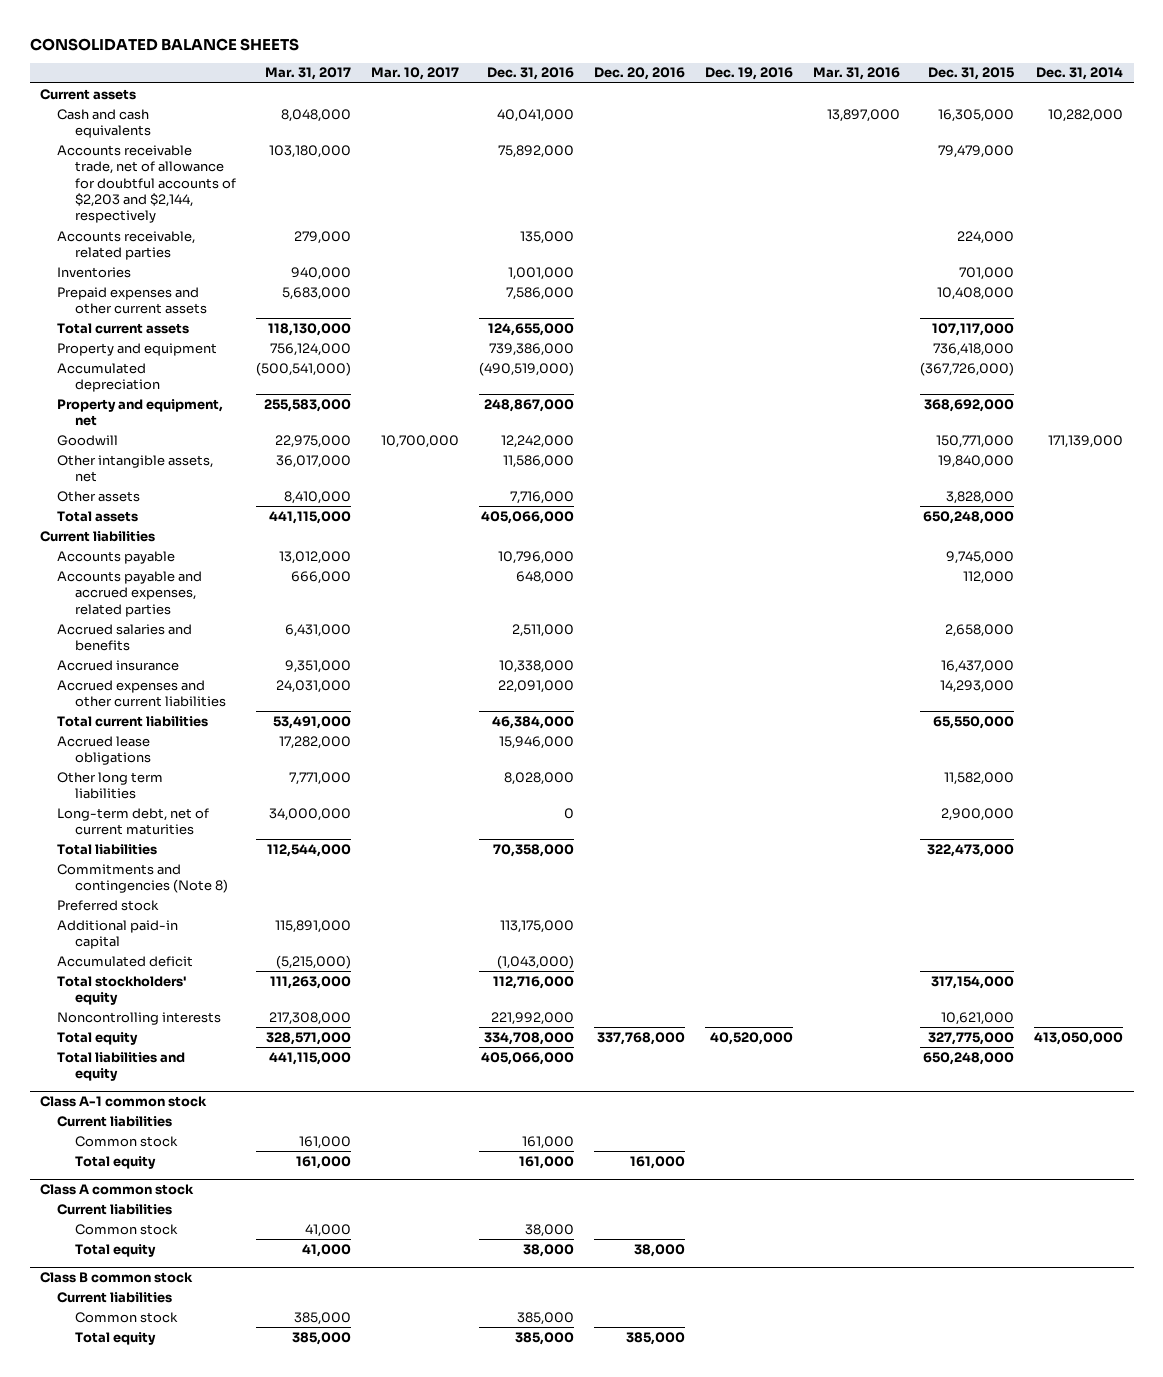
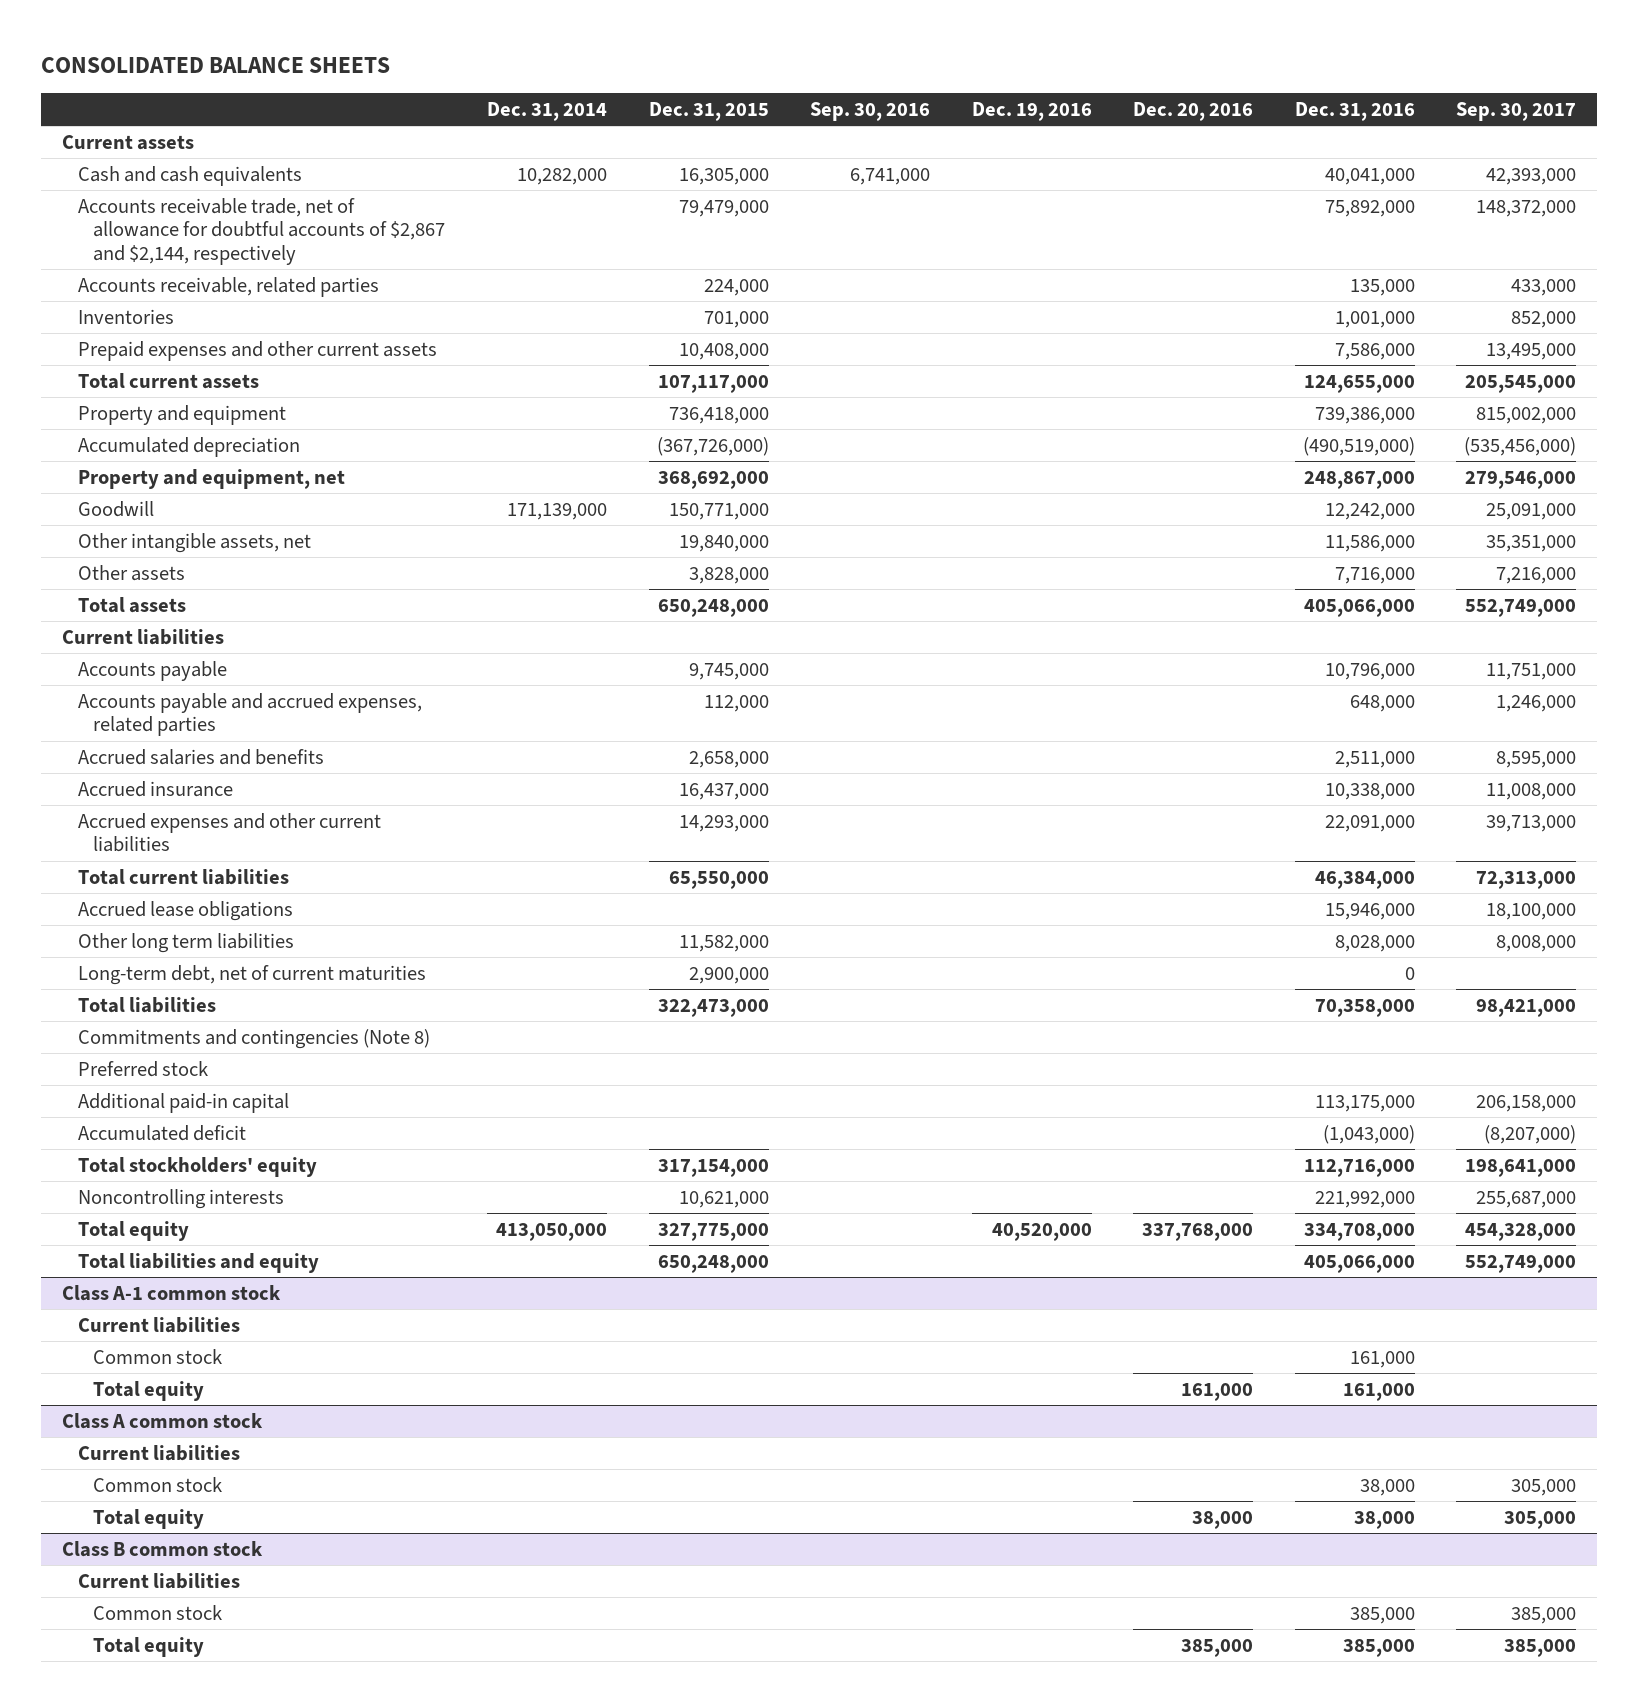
- | Mar. 31, 2017 | Mar. 10, 2017 | Dec. 31, 2016 | Dec. 20, 2016 | Dec. 19, 2016 | Mar. 31, 2016 | Dec. 31, 2015 | Dec. 31, 2014
+ | Dec. 31, 2014 | Dec. 31, 2015 | Sep. 30, 2016 | Dec. 19, 2016 | Dec. 20, 2016 | Dec. 31, 2016 | Sep. 30, 2017
- Accounts receivable trade, net of allowance for doubtful accounts of $2,203 and $2,144, respectively | 103,180,000 | | 75,892,000 | | | | 79,479,000 |
+ Accounts receivable trade, net of allowance for doubtful accounts of $2,867 and $2,144, respectively | | 79,479,000 | | | | 75,892,000 | 148,372,000

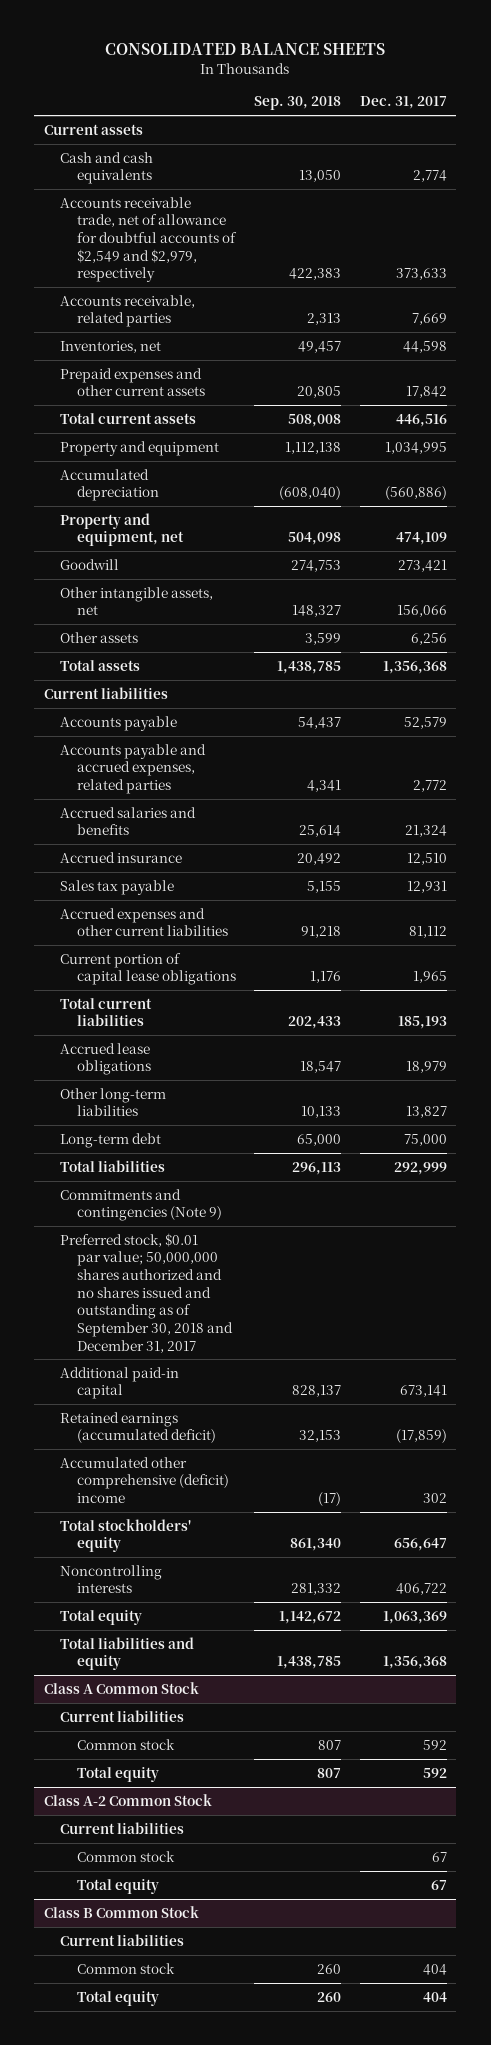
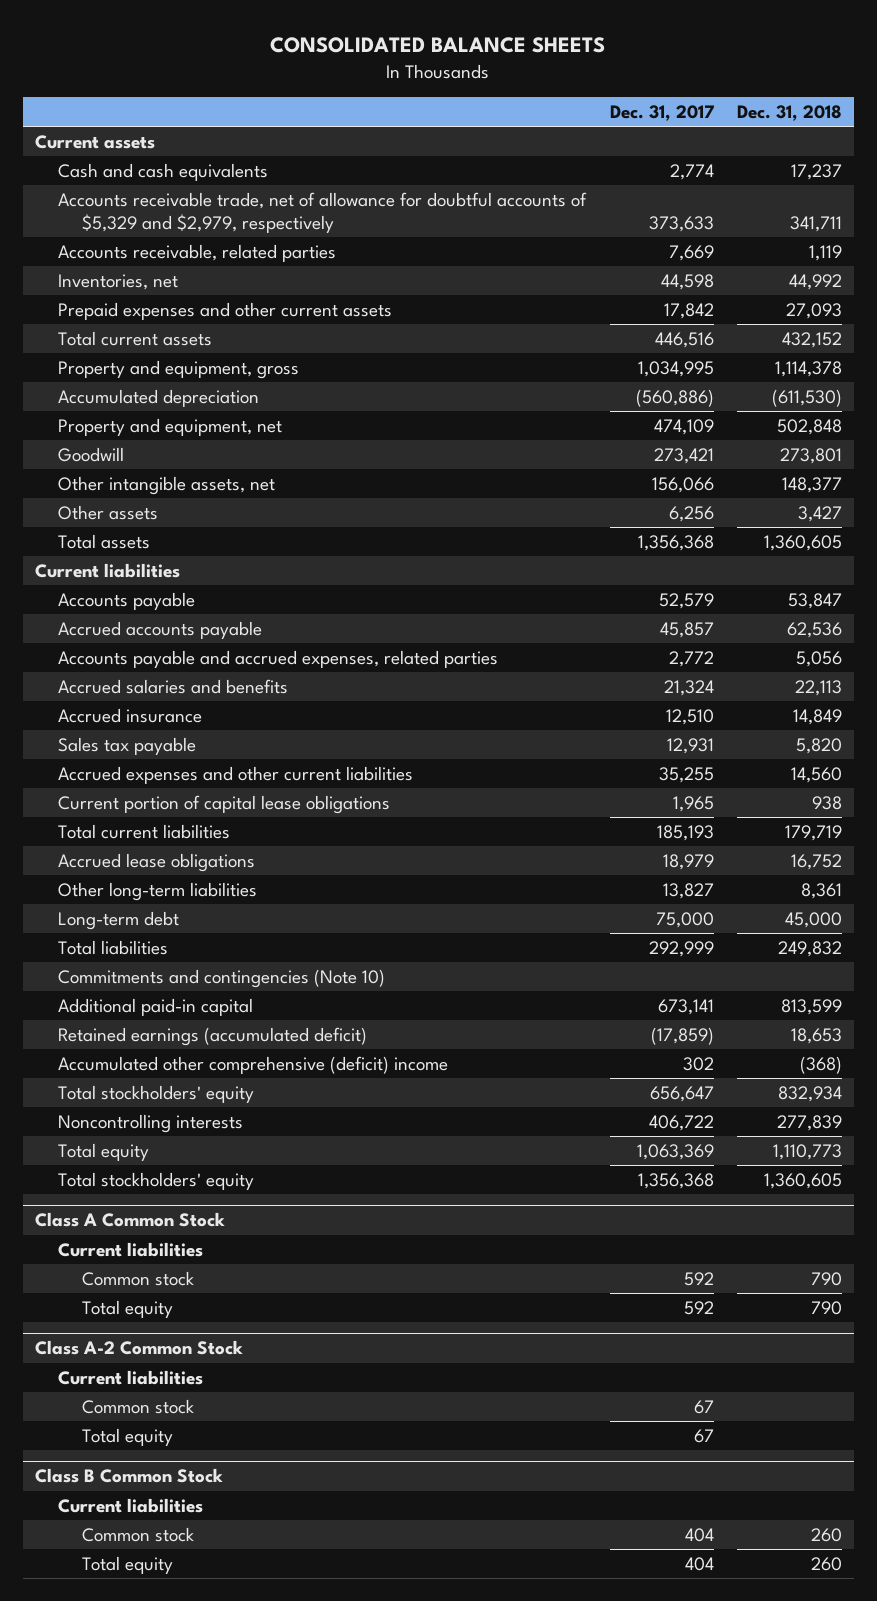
- | Sep. 30, 2018 | Dec. 31, 2017
+ | Dec. 31, 2017 | Dec. 31, 2018
- Accounts receivable trade, net of allowance for doubtful accounts of $2,549 and $2,979, respectively | 422,383 | 373,633
+ Accounts receivable trade, net of allowance for doubtful accounts of $5,329 and $2,979, respectively | 373,633 | 341,711
- Property and equipment | 1,112,138 | 1,034,995
+ Property and equipment, gross | 1,034,995 | 1,114,378
+ Accrued accounts payable | 45,857 | 62,536
- Accrued expenses and other current liabilities | 91,218 | 81,112
+ Accrued expenses and other current liabilities | 35,255 | 14,560
- Commitments and contingencies (Note 9)
- Preferred stock, $0.01 par value; 50,000,000 shares authorized and no shares issued and outstanding as of September 30, 2018 and December 31, 2017
+ Commitments and contingencies (Note 10)
- Total liabilities and equity | 1,438,785 | 1,356,368
+ Total stockholders' equity | 1,356,368 | 1,360,605

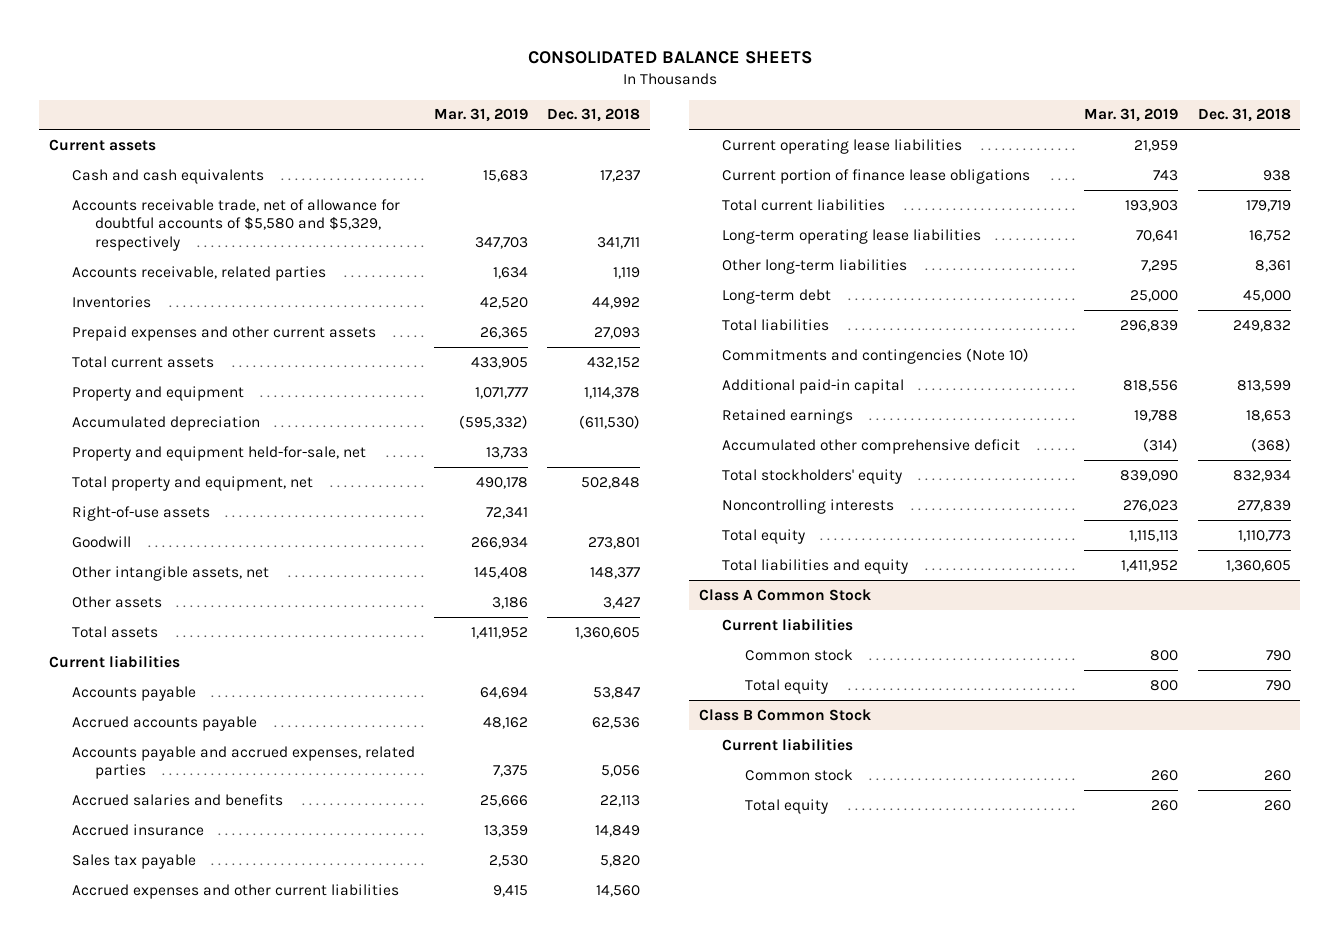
- | Dec. 31, 2017 | Dec. 31, 2018
+ | Mar. 31, 2019 | Dec. 31, 2018
- Accounts receivable trade, net of allowance for doubtful accounts of $5,329 and $2,979, respectively | 373,633 | 341,711
+ Accounts receivable trade, net of allowance for doubtful accounts of $5,580 and $5,329, respectively | 347,703 | 341,711
- Inventories, net | 44,598 | 44,992
+ Inventories | 42,520 | 44,992
- Property and equipment, gross | 1,034,995 | 1,114,378
+ Property and equipment | 1,071,777 | 1,114,378
- Property and equipment, net | 474,109 | 502,848
+ Property and equipment held-for-sale, net | 13,733 |
+ Total property and equipment, net | 490,178 | 502,848
+ Right-of-use assets | 72,341 |
- Current portion of capital lease obligations | 1,965 | 938
+ Current operating lease liabilities | 21,959 |
+ Current portion of finance lease obligations | 743 | 938
- Accrued lease obligations | 18,979 | 16,752
+ Long-term operating lease liabilities | 70,641 | 16,752
- Retained earnings (accumulated deficit) | (17,859) | 18,653
- Accumulated other comprehensive (deficit) income | 302 | (368)
+ Retained earnings | 19,788 | 18,653
+ Accumulated other comprehensive deficit | (314) | (368)
- Total stockholders' equity | 1,356,368 | 1,360,605
+ Total liabilities and equity | 1,411,952 | 1,360,605
- Class A-2 Common Stock
- Current liabilities
- Common stock | 67 |
- Total equity | 67 |

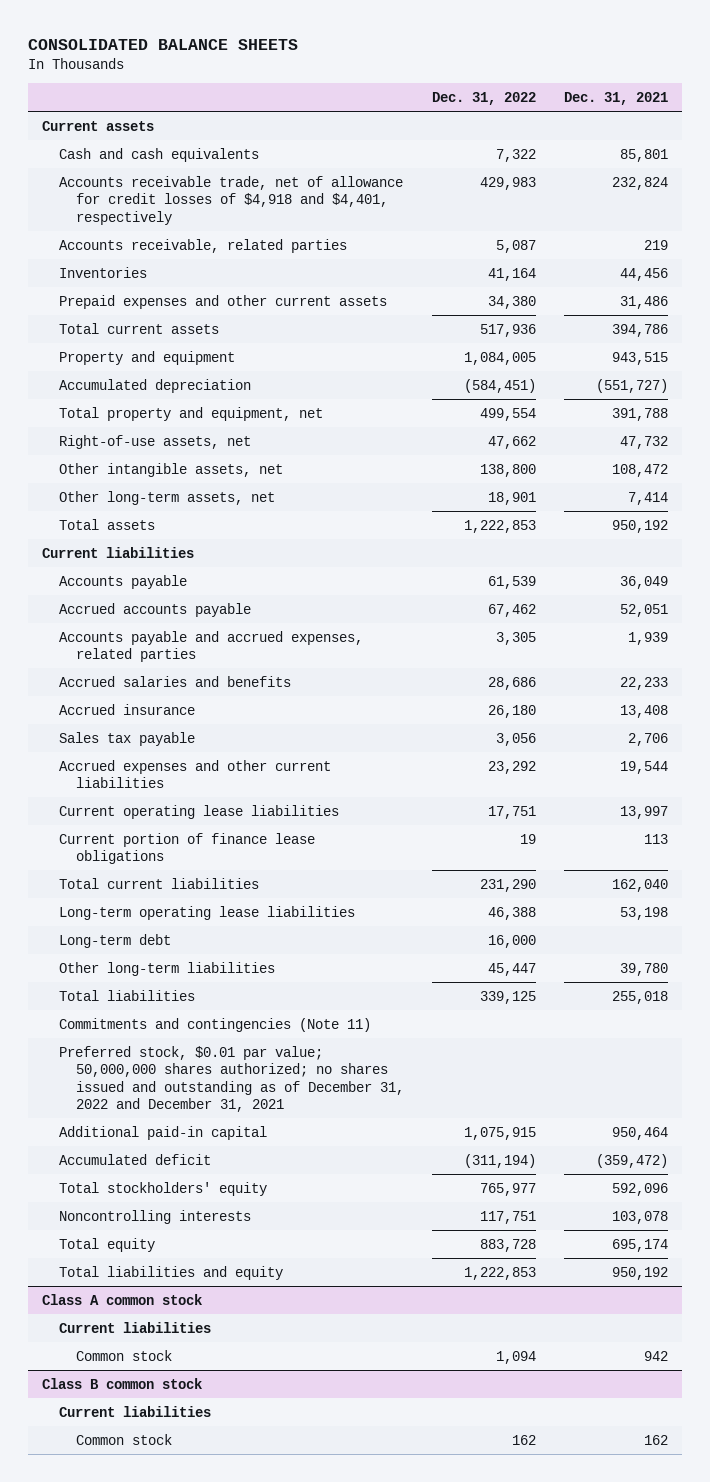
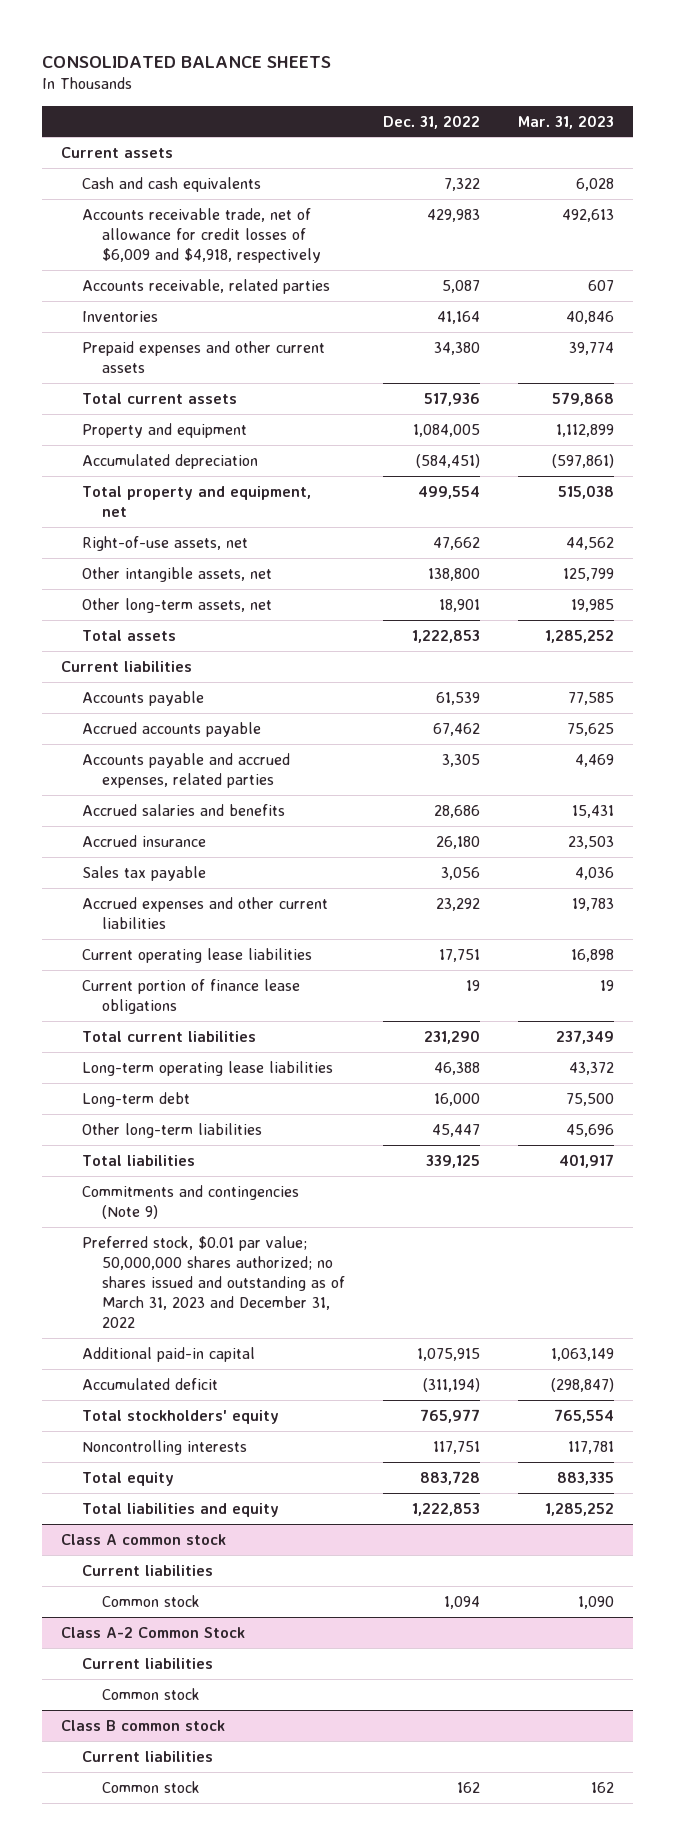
- | Dec. 31, 2022 | Dec. 31, 2021
+ | Dec. 31, 2022 | Mar. 31, 2023
- Accounts receivable trade, net of allowance for credit losses of $4,918 and $4,401, respectively | 429,983 | 232,824
+ Accounts receivable trade, net of allowance for credit losses of $6,009 and $4,918, respectively | 429,983 | 492,613
- Commitments and contingencies (Note 11)
- Preferred stock, $0.01 par value; 50,000,000 shares authorized; no shares issued and outstanding as of December 31, 2022 and December 31, 2021
+ Commitments and contingencies (Note 9)
+ Preferred stock, $0.01 par value; 50,000,000 shares authorized; no shares issued and outstanding as of March 31, 2023 and December 31, 2022
+ Class A-2 Common Stock
+ Current liabilities
+ Common stock

